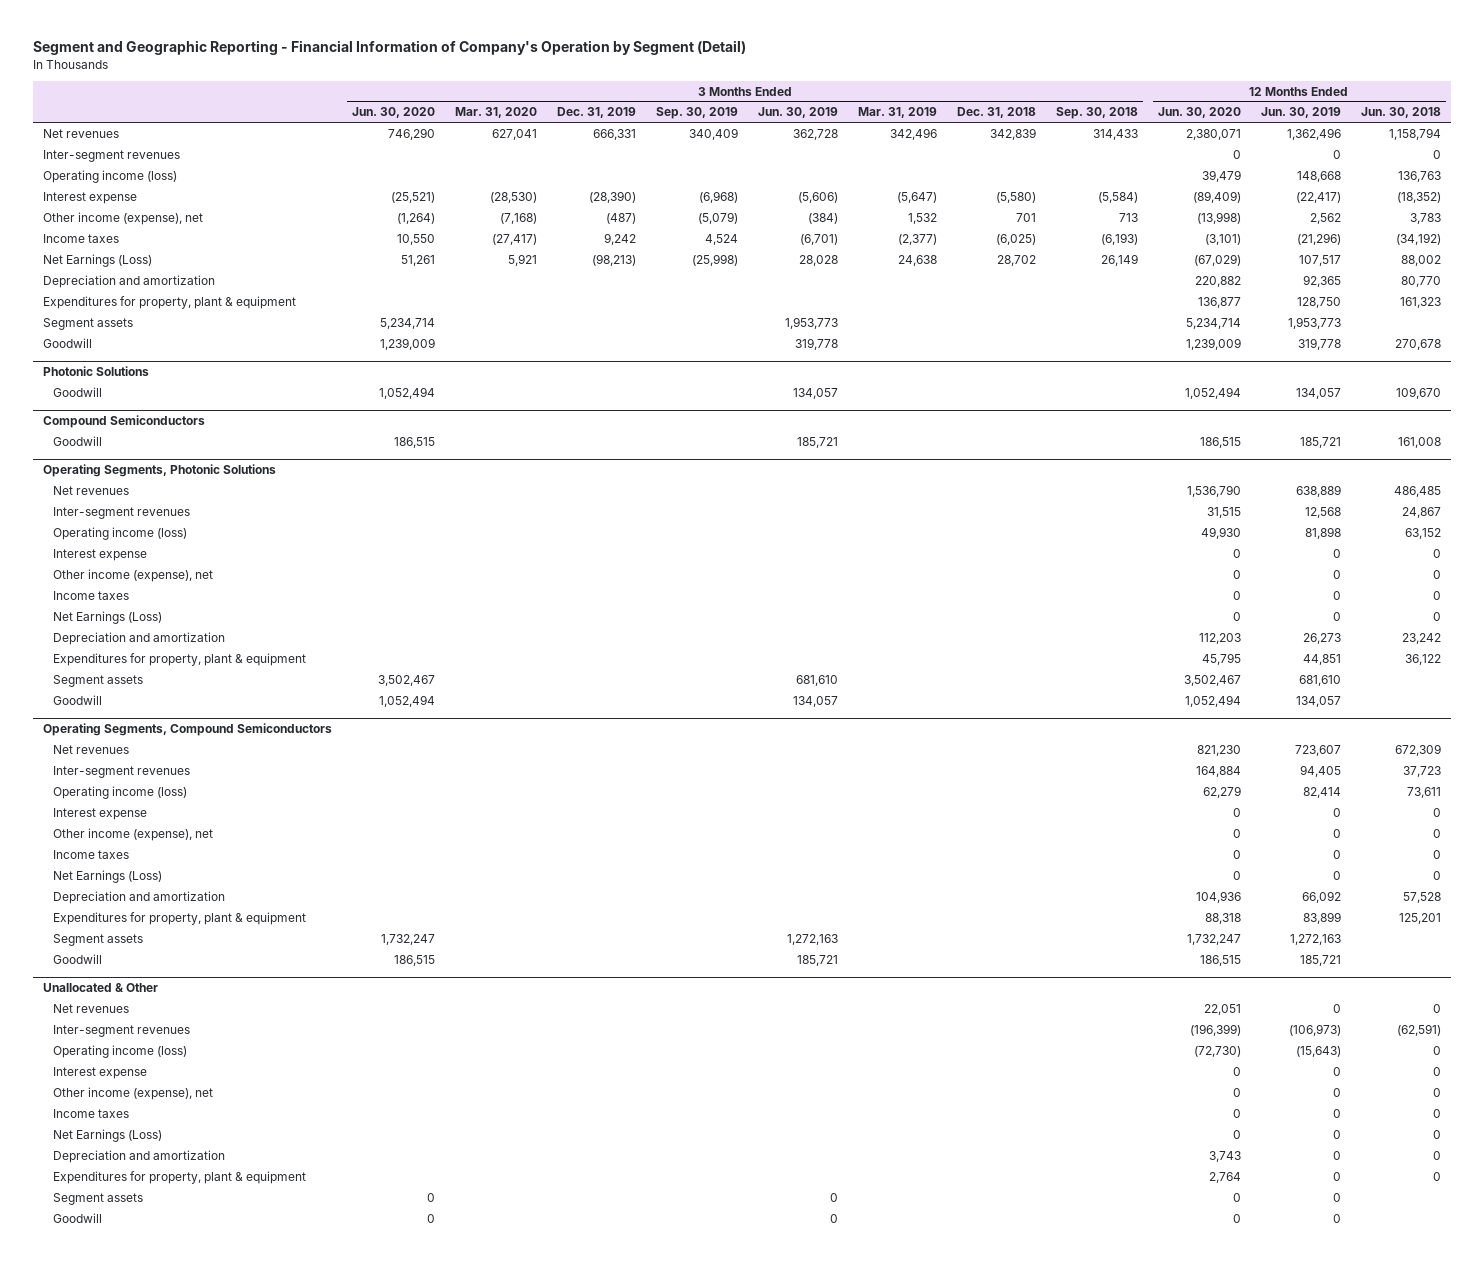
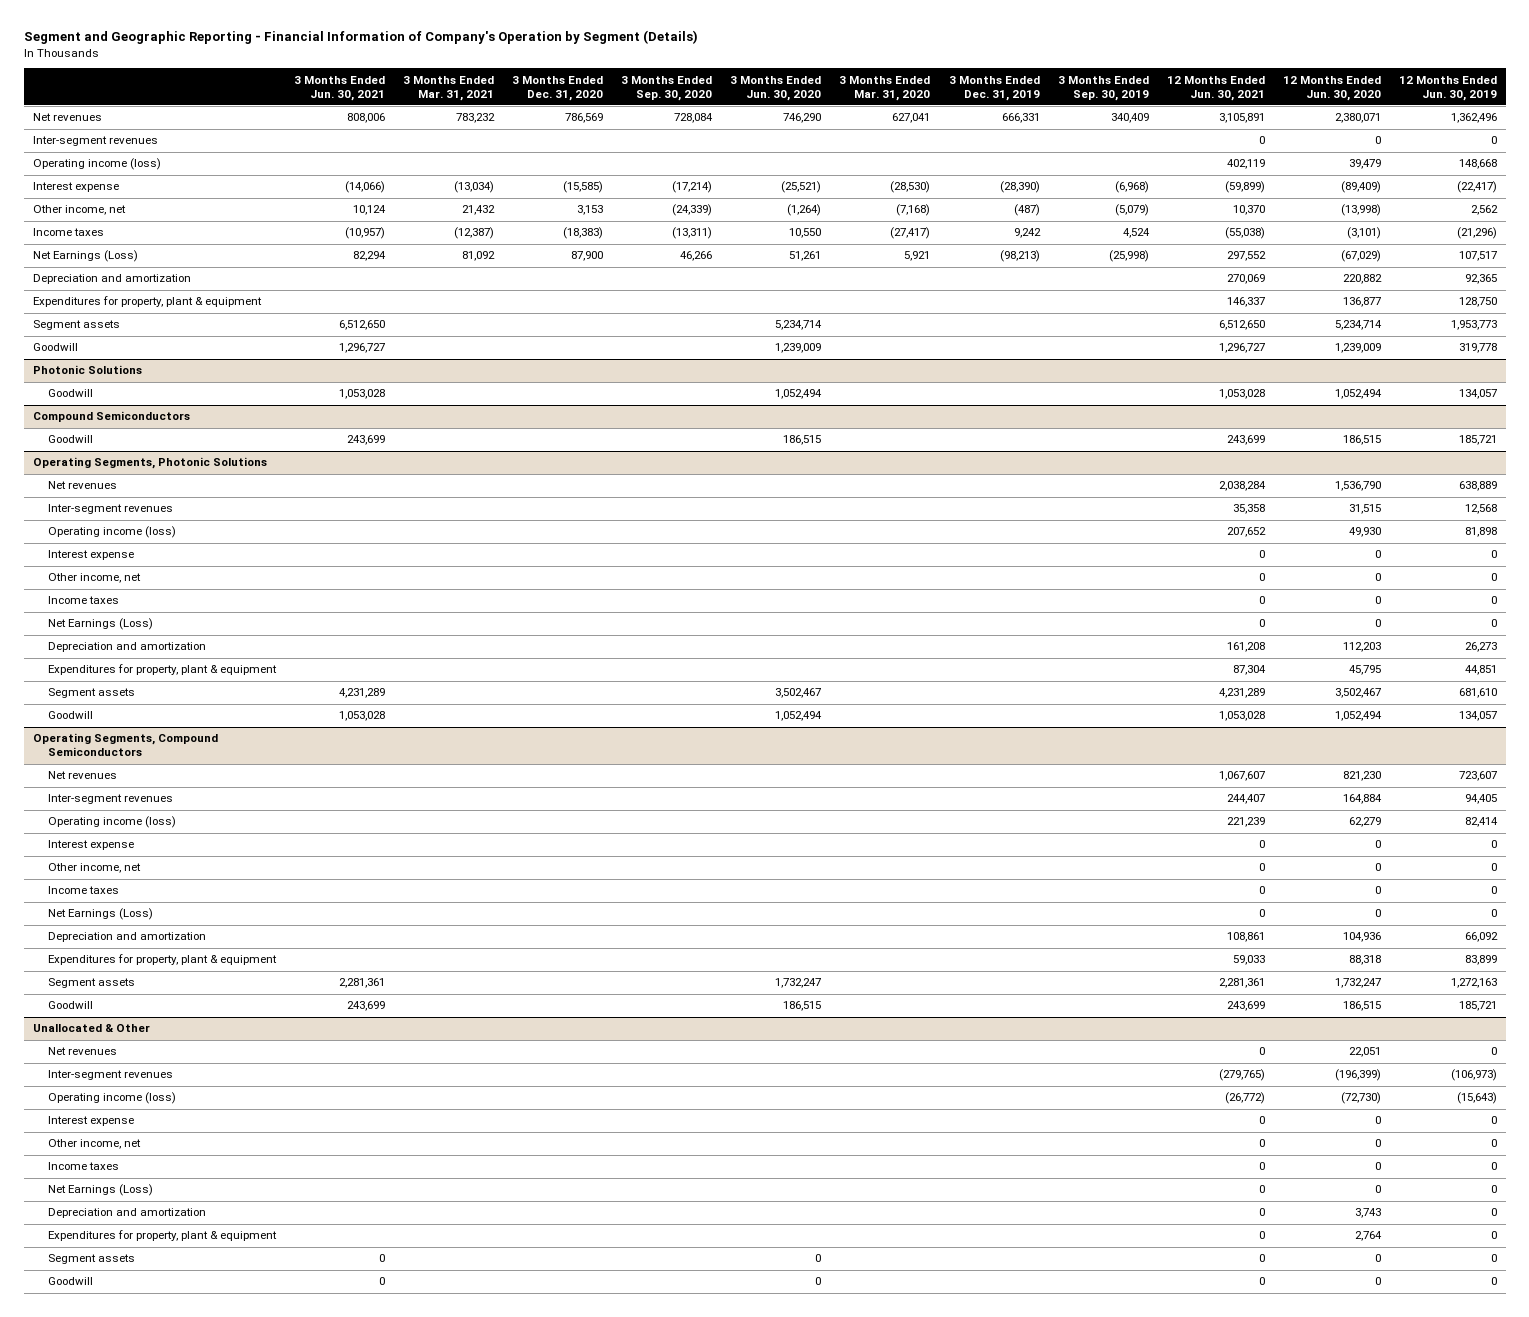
- Segment and Geographic Reporting - Financial Information of Company's Operation by Segment (Detail)
+ Segment and Geographic Reporting - Financial Information of Company's Operation by Segment (Details)
- | 3 Months Ended Jun. 30, 2020 | 3 Months Ended Mar. 31, 2020 | 3 Months Ended Dec. 31, 2019 | 3 Months Ended Sep. 30, 2019 | 3 Months Ended Jun. 30, 2019 | 3 Months Ended Mar. 31, 2019 | 3 Months Ended Dec. 31, 2018 | 3 Months Ended Sep. 30, 2018 | 12 Months Ended Jun. 30, 2020 | 12 Months Ended Jun. 30, 2019 | 12 Months Ended Jun. 30, 2018
+ | 3 Months Ended Jun. 30, 2021 | 3 Months Ended Mar. 31, 2021 | 3 Months Ended Dec. 31, 2020 | 3 Months Ended Sep. 30, 2020 | 3 Months Ended Jun. 30, 2020 | 3 Months Ended Mar. 31, 2020 | 3 Months Ended Dec. 31, 2019 | 3 Months Ended Sep. 30, 2019 | 12 Months Ended Jun. 30, 2021 | 12 Months Ended Jun. 30, 2020 | 12 Months Ended Jun. 30, 2019
- Other income (expense), net | (1,264) | (7,168) | (487) | (5,079) | (384) | 1,532 | 701 | 713 | (13,998) | 2,562 | 3,783
+ Other income, net | 10,124 | 21,432 | 3,153 | (24,339) | (1,264) | (7,168) | (487) | (5,079) | 10,370 | (13,998) | 2,562
@ Operating Segments, Photonic Solutions
- Other income (expense), net | | | | | | | | | 0 | 0 | 0
+ Other income, net | | | | | | | | | 0 | 0 | 0
@ Operating Segments, Compound Semiconductors
- Other income (expense), net | | | | | | | | | 0 | 0 | 0
+ Other income, net | | | | | | | | | 0 | 0 | 0
@ Unallocated & Other
- Other income (expense), net | | | | | | | | | 0 | 0 | 0
+ Other income, net | | | | | | | | | 0 | 0 | 0

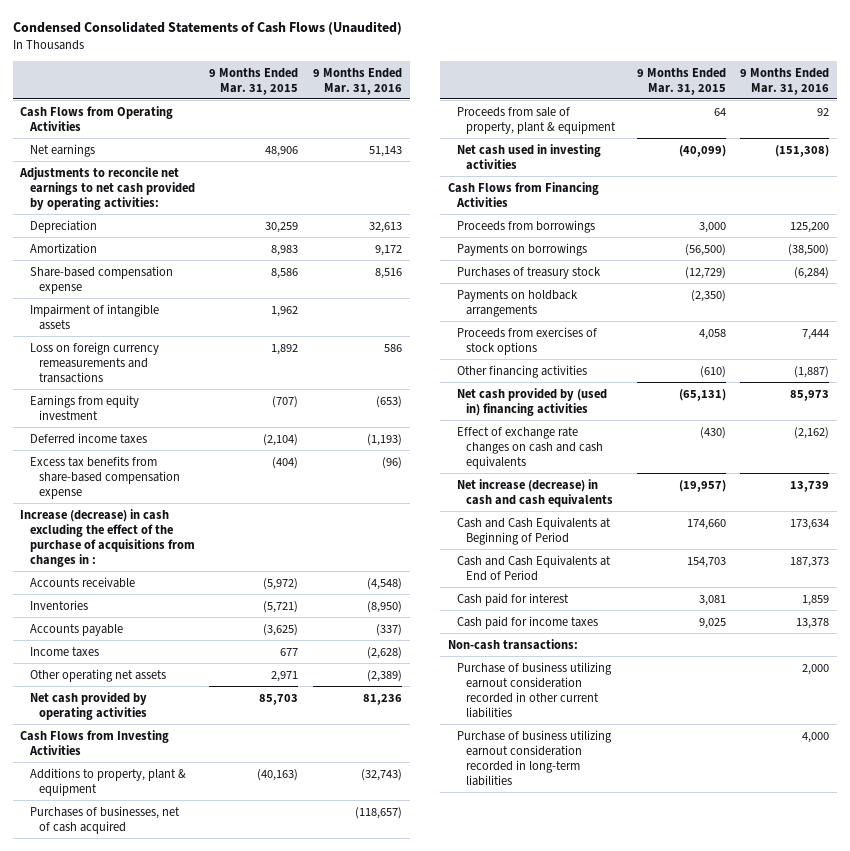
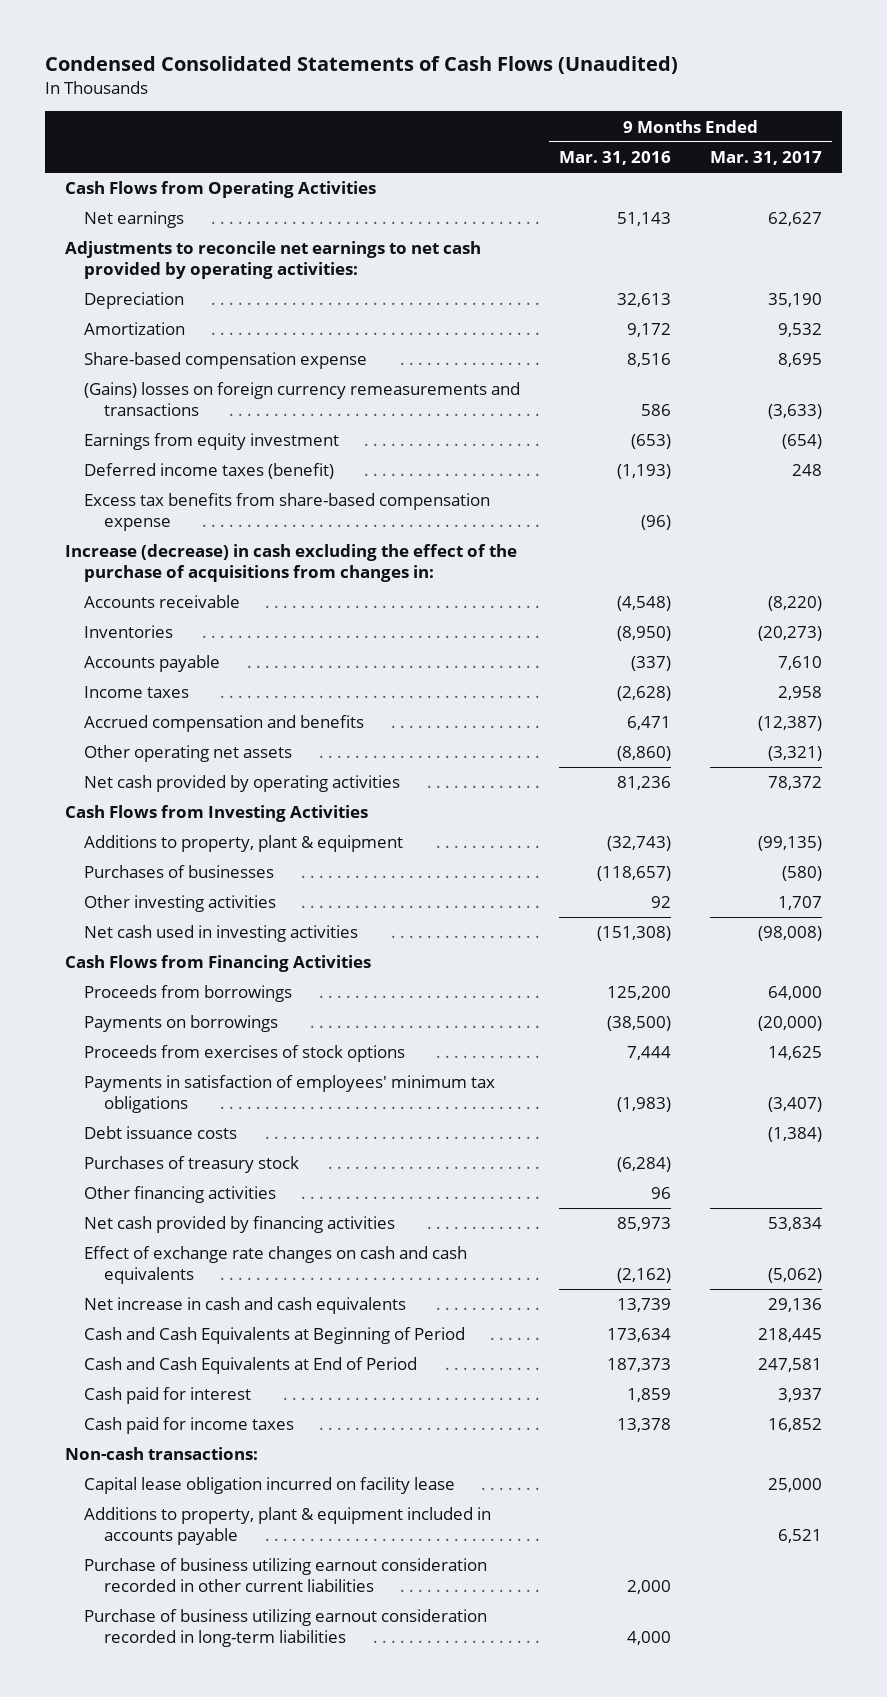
- | 9 Months Ended Mar. 31, 2015 | 9 Months Ended Mar. 31, 2016
+ | 9 Months Ended Mar. 31, 2016 | 9 Months Ended Mar. 31, 2017
- Impairment of intangible assets | 1,962 |
- Loss on foreign currency remeasurements and transactions | 1,892 | 586
+ (Gains) losses on foreign currency remeasurements and transactions | 586 | (3,633)
- Deferred income taxes | (2,104) | (1,193)
+ Deferred income taxes (benefit) | (1,193) | 248
- Increase (decrease) in cash excluding the effect of the purchase of acquisitions from changes in :
+ Increase (decrease) in cash excluding the effect of the purchase of acquisitions from changes in:
- Other operating net assets | 2,971 | (2,389)
+ Accrued compensation and benefits | 6,471 | (12,387)
+ Other operating net assets | (8,860) | (3,321)
- Purchases of businesses, net of cash acquired | | (118,657)
- Proceeds from sale of property, plant & equipment | 64 | 92
+ Purchases of businesses | (118,657) | (580)
+ Other investing activities | 92 | 1,707
- Payments on holdback arrangements | (2,350) |
- Other financing activities | (610) | (1,887)
- Net cash provided by (used in) financing activities | (65,131) | 85,973
+ Payments in satisfaction of employees' minimum tax obligations | (1,983) | (3,407)
+ Debt issuance costs | | (1,384)
moved down: Purchases of treasury stock | (6,284) |
+ Other financing activities | 96 |
+ Net cash provided by financing activities | 85,973 | 53,834
- Net increase (decrease) in cash and cash equivalents | (19,957) | 13,739
+ Net increase in cash and cash equivalents | 13,739 | 29,136
+ Capital lease obligation incurred on facility lease | | 25,000
+ Additions to property, plant & equipment included in accounts payable | | 6,521

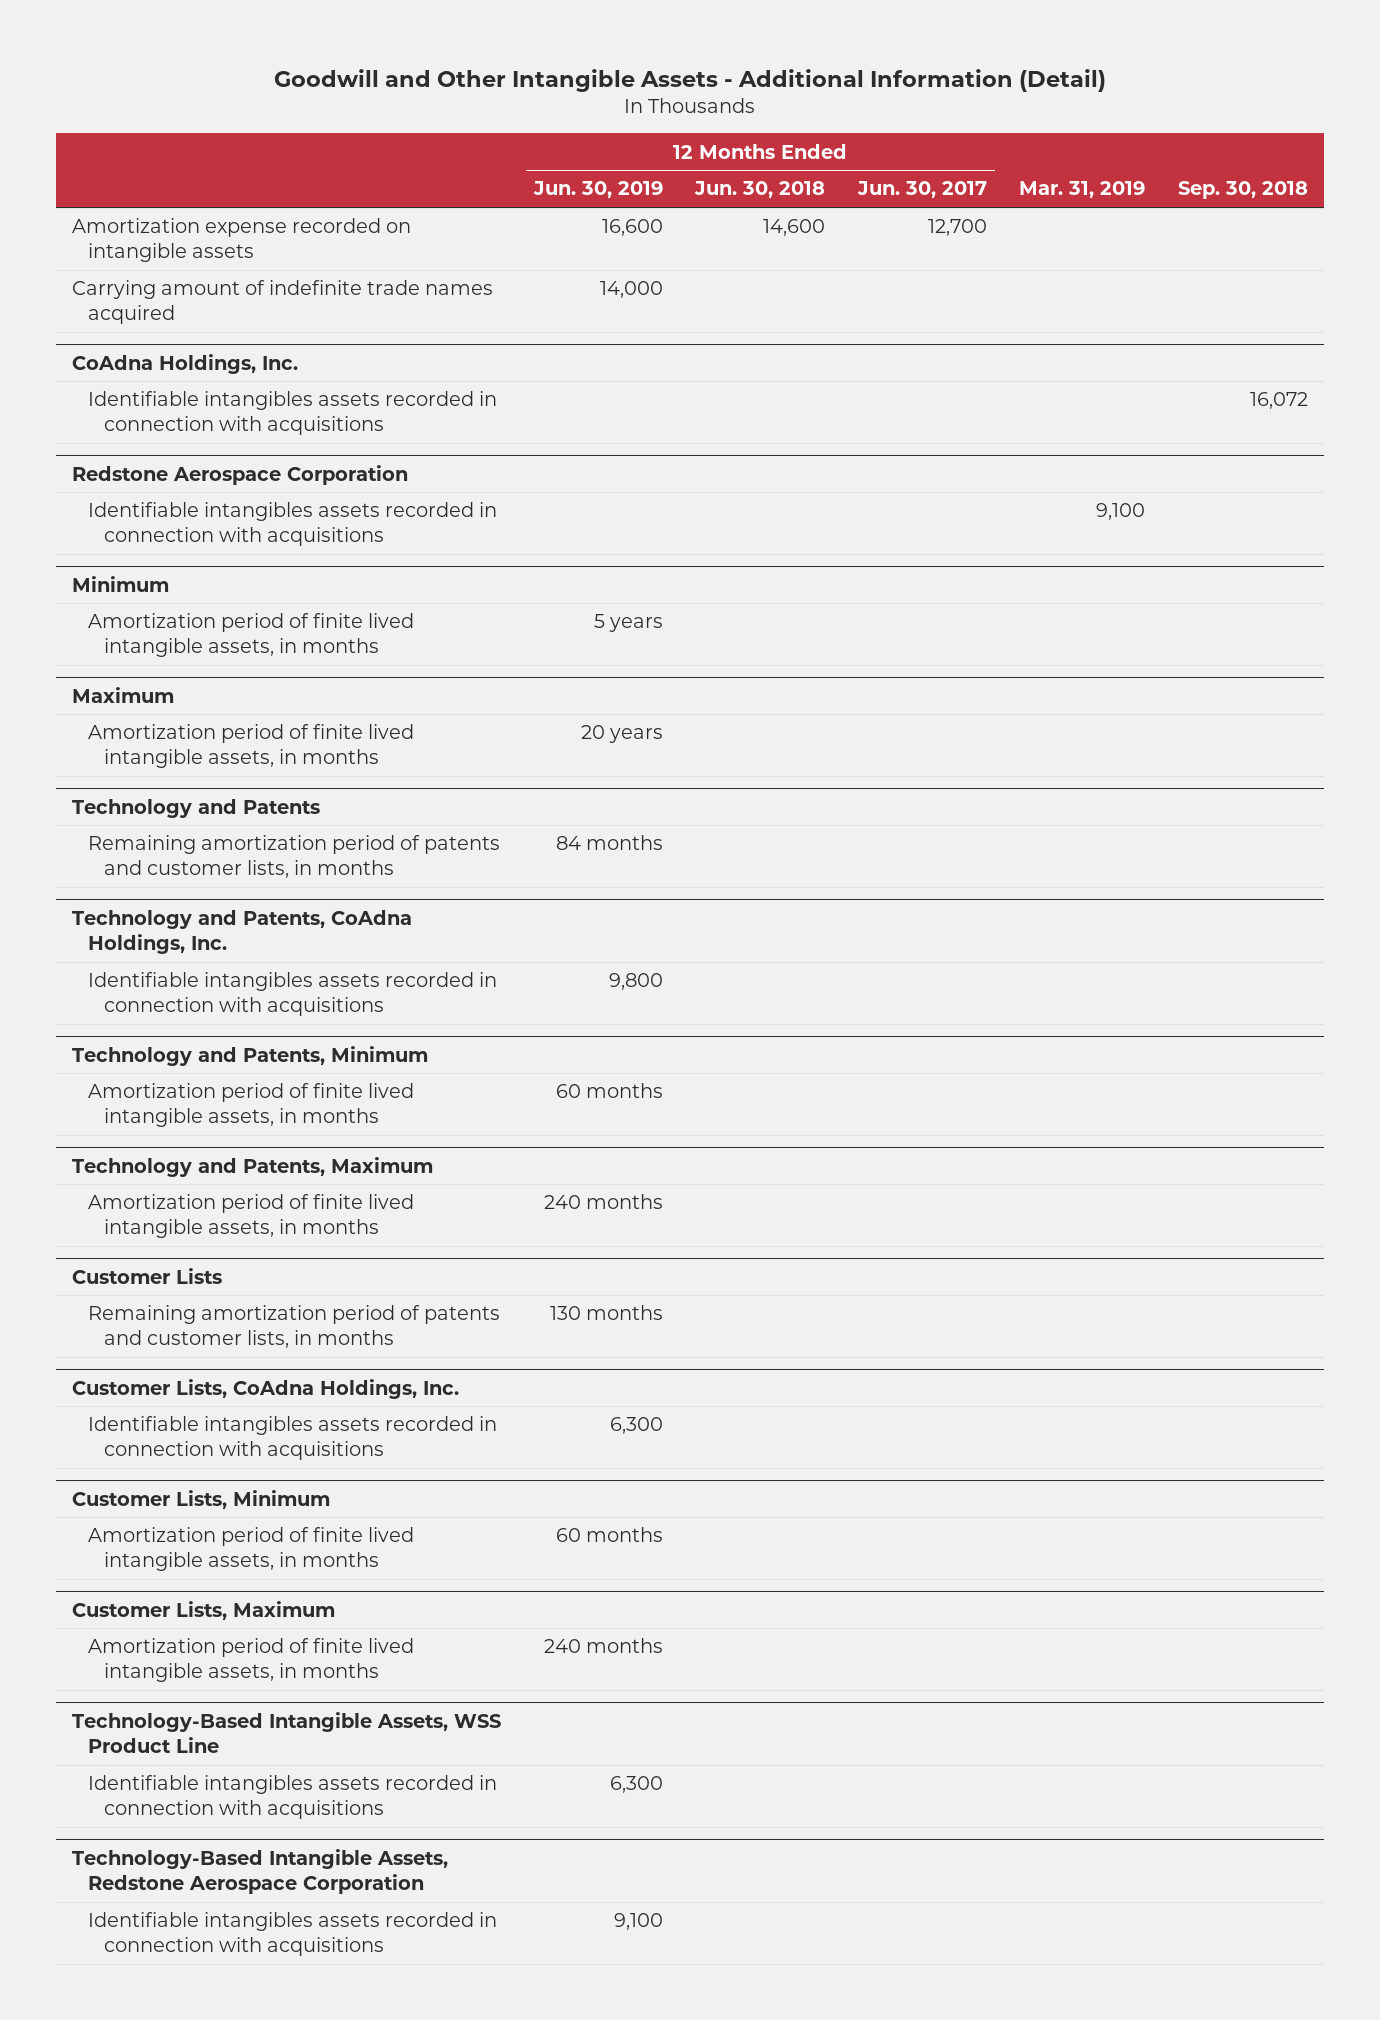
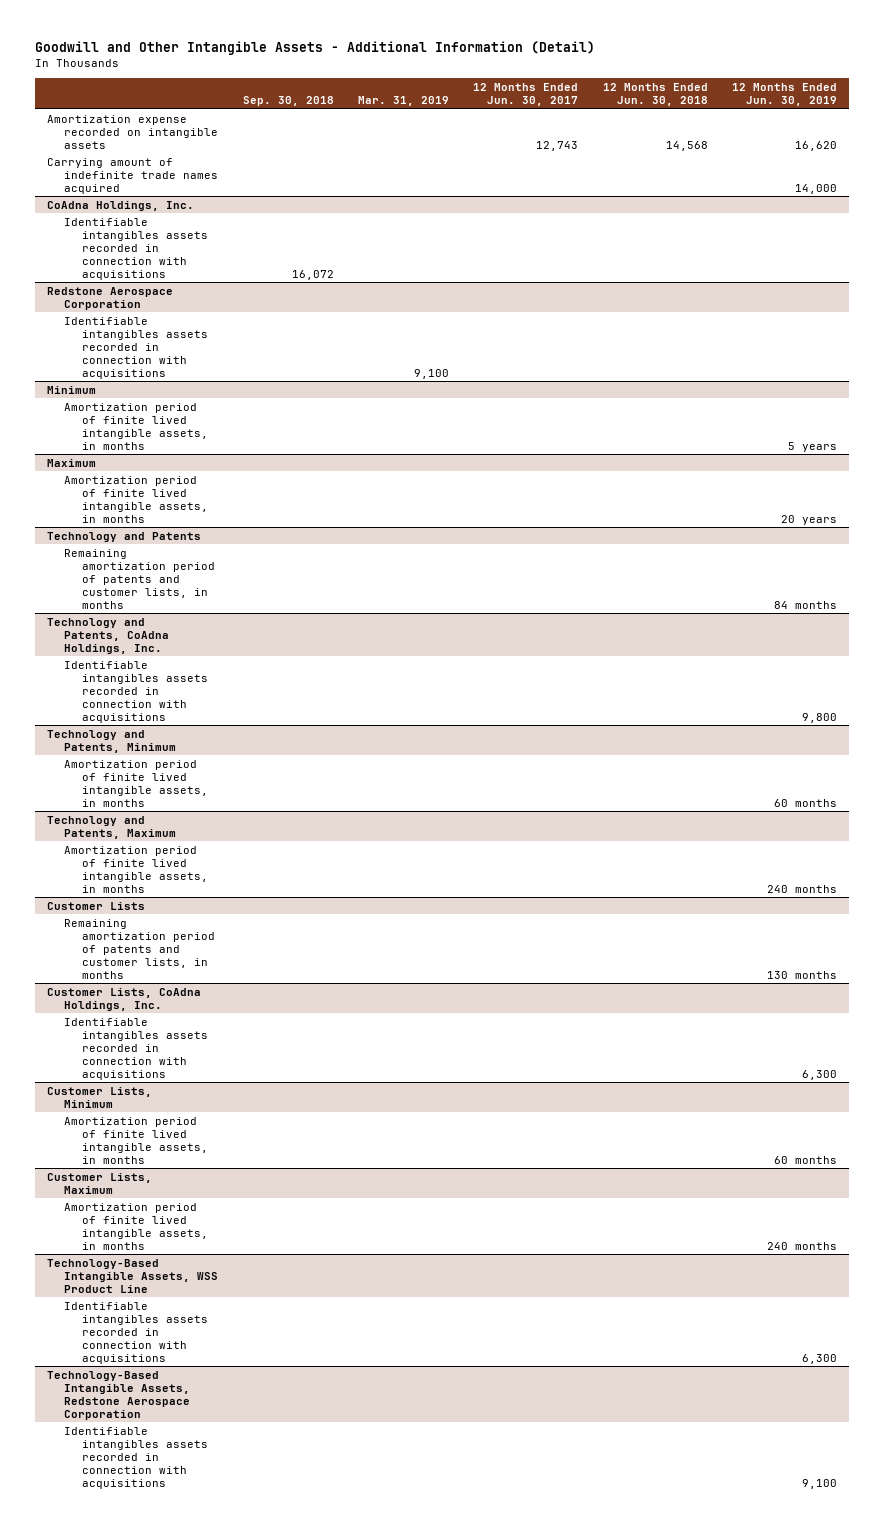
- | 12 Months Ended Jun. 30, 2019 | 12 Months Ended Jun. 30, 2018 | 12 Months Ended Jun. 30, 2017 | Mar. 31, 2019 | Sep. 30, 2018
+ | Sep. 30, 2018 | Mar. 31, 2019 | 12 Months Ended Jun. 30, 2017 | 12 Months Ended Jun. 30, 2018 | 12 Months Ended Jun. 30, 2019
- Amortization expense recorded on intangible assets | 16,600 | 14,600 | 12,700 | |
+ Amortization expense recorded on intangible assets | | | 12,743 | 14,568 | 16,620

